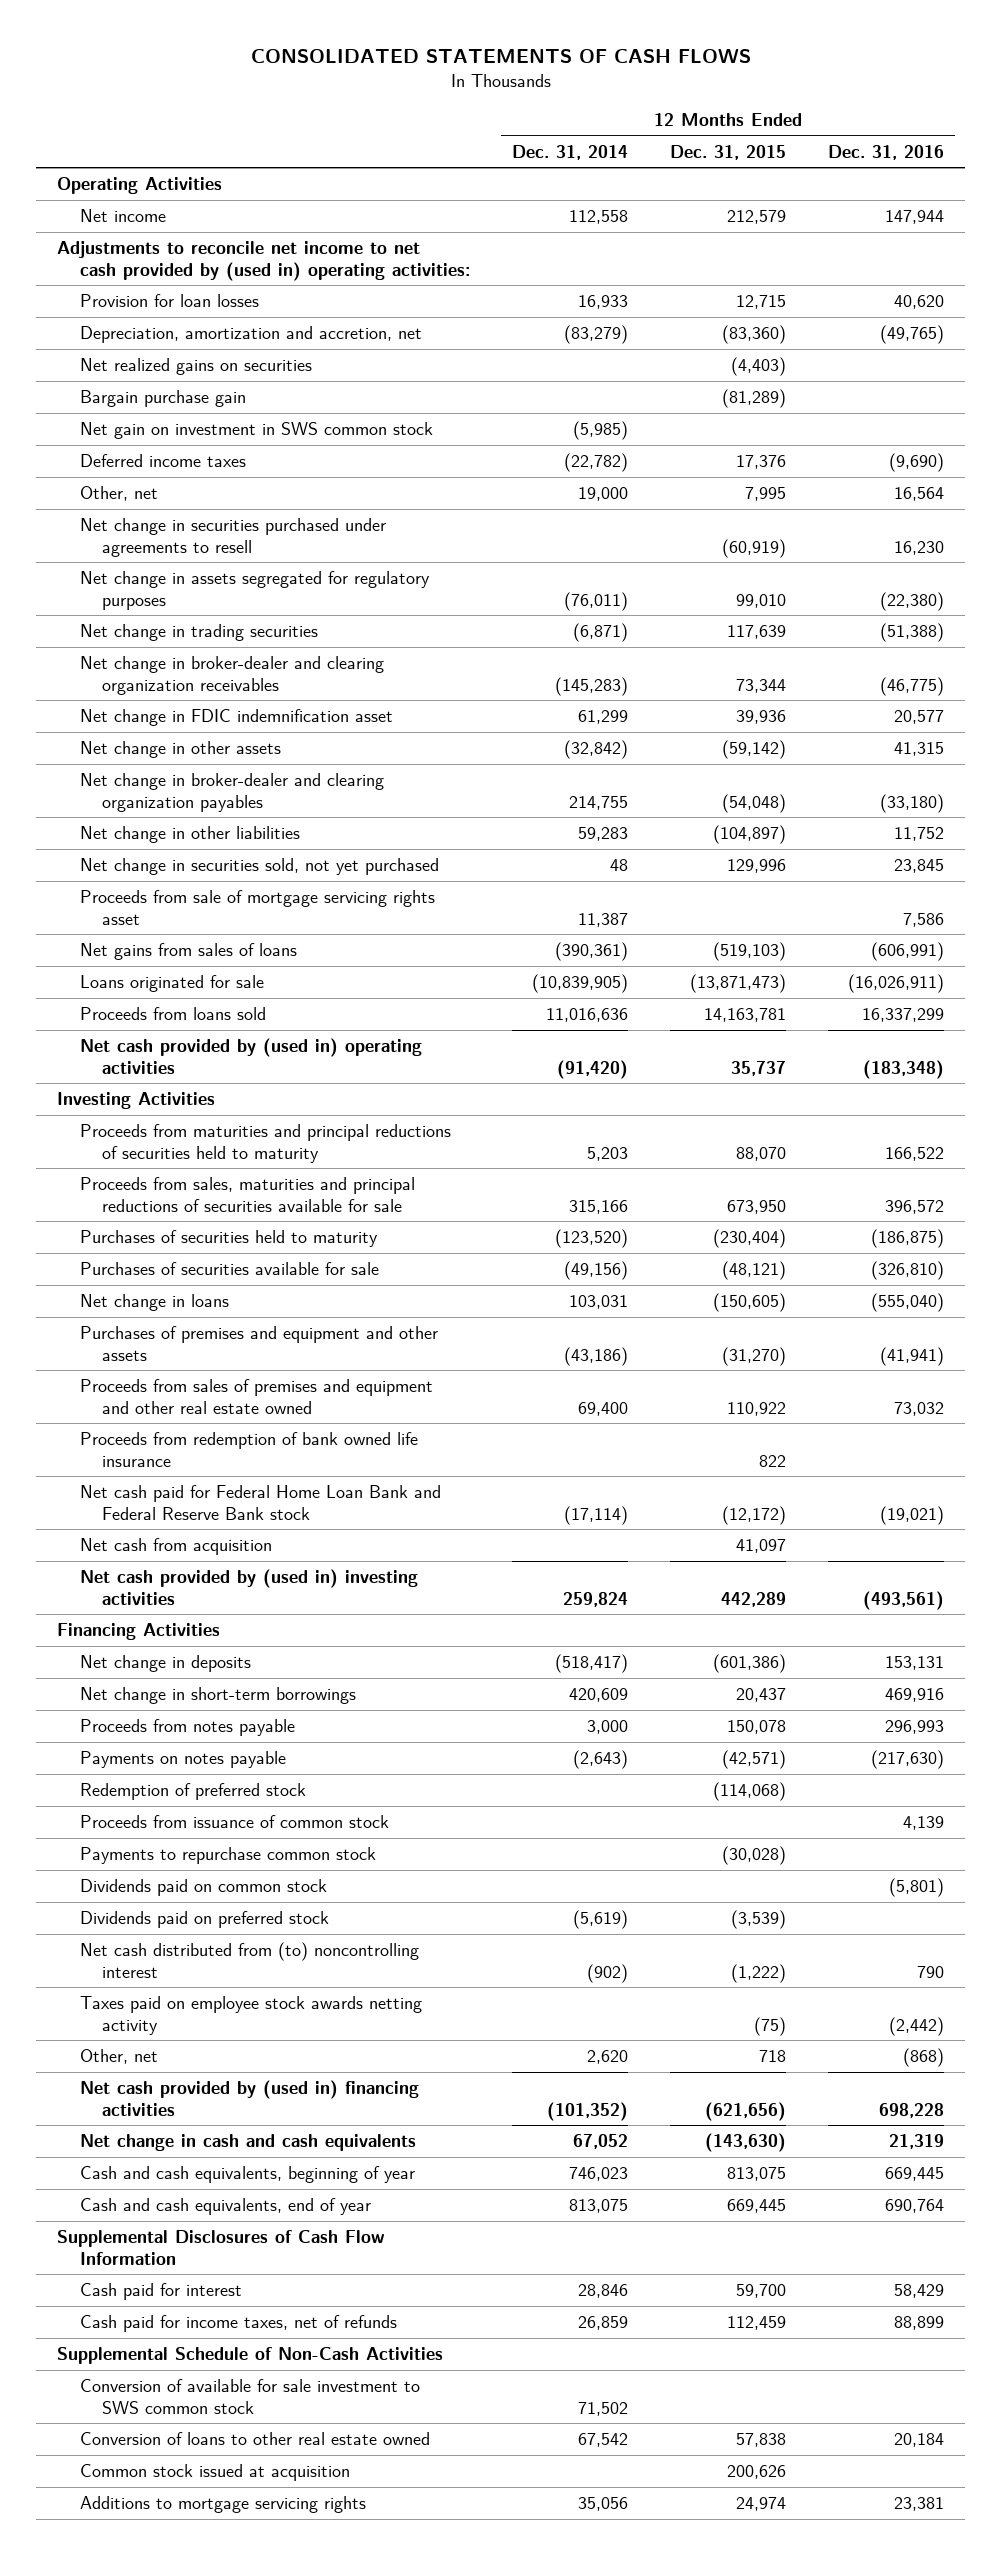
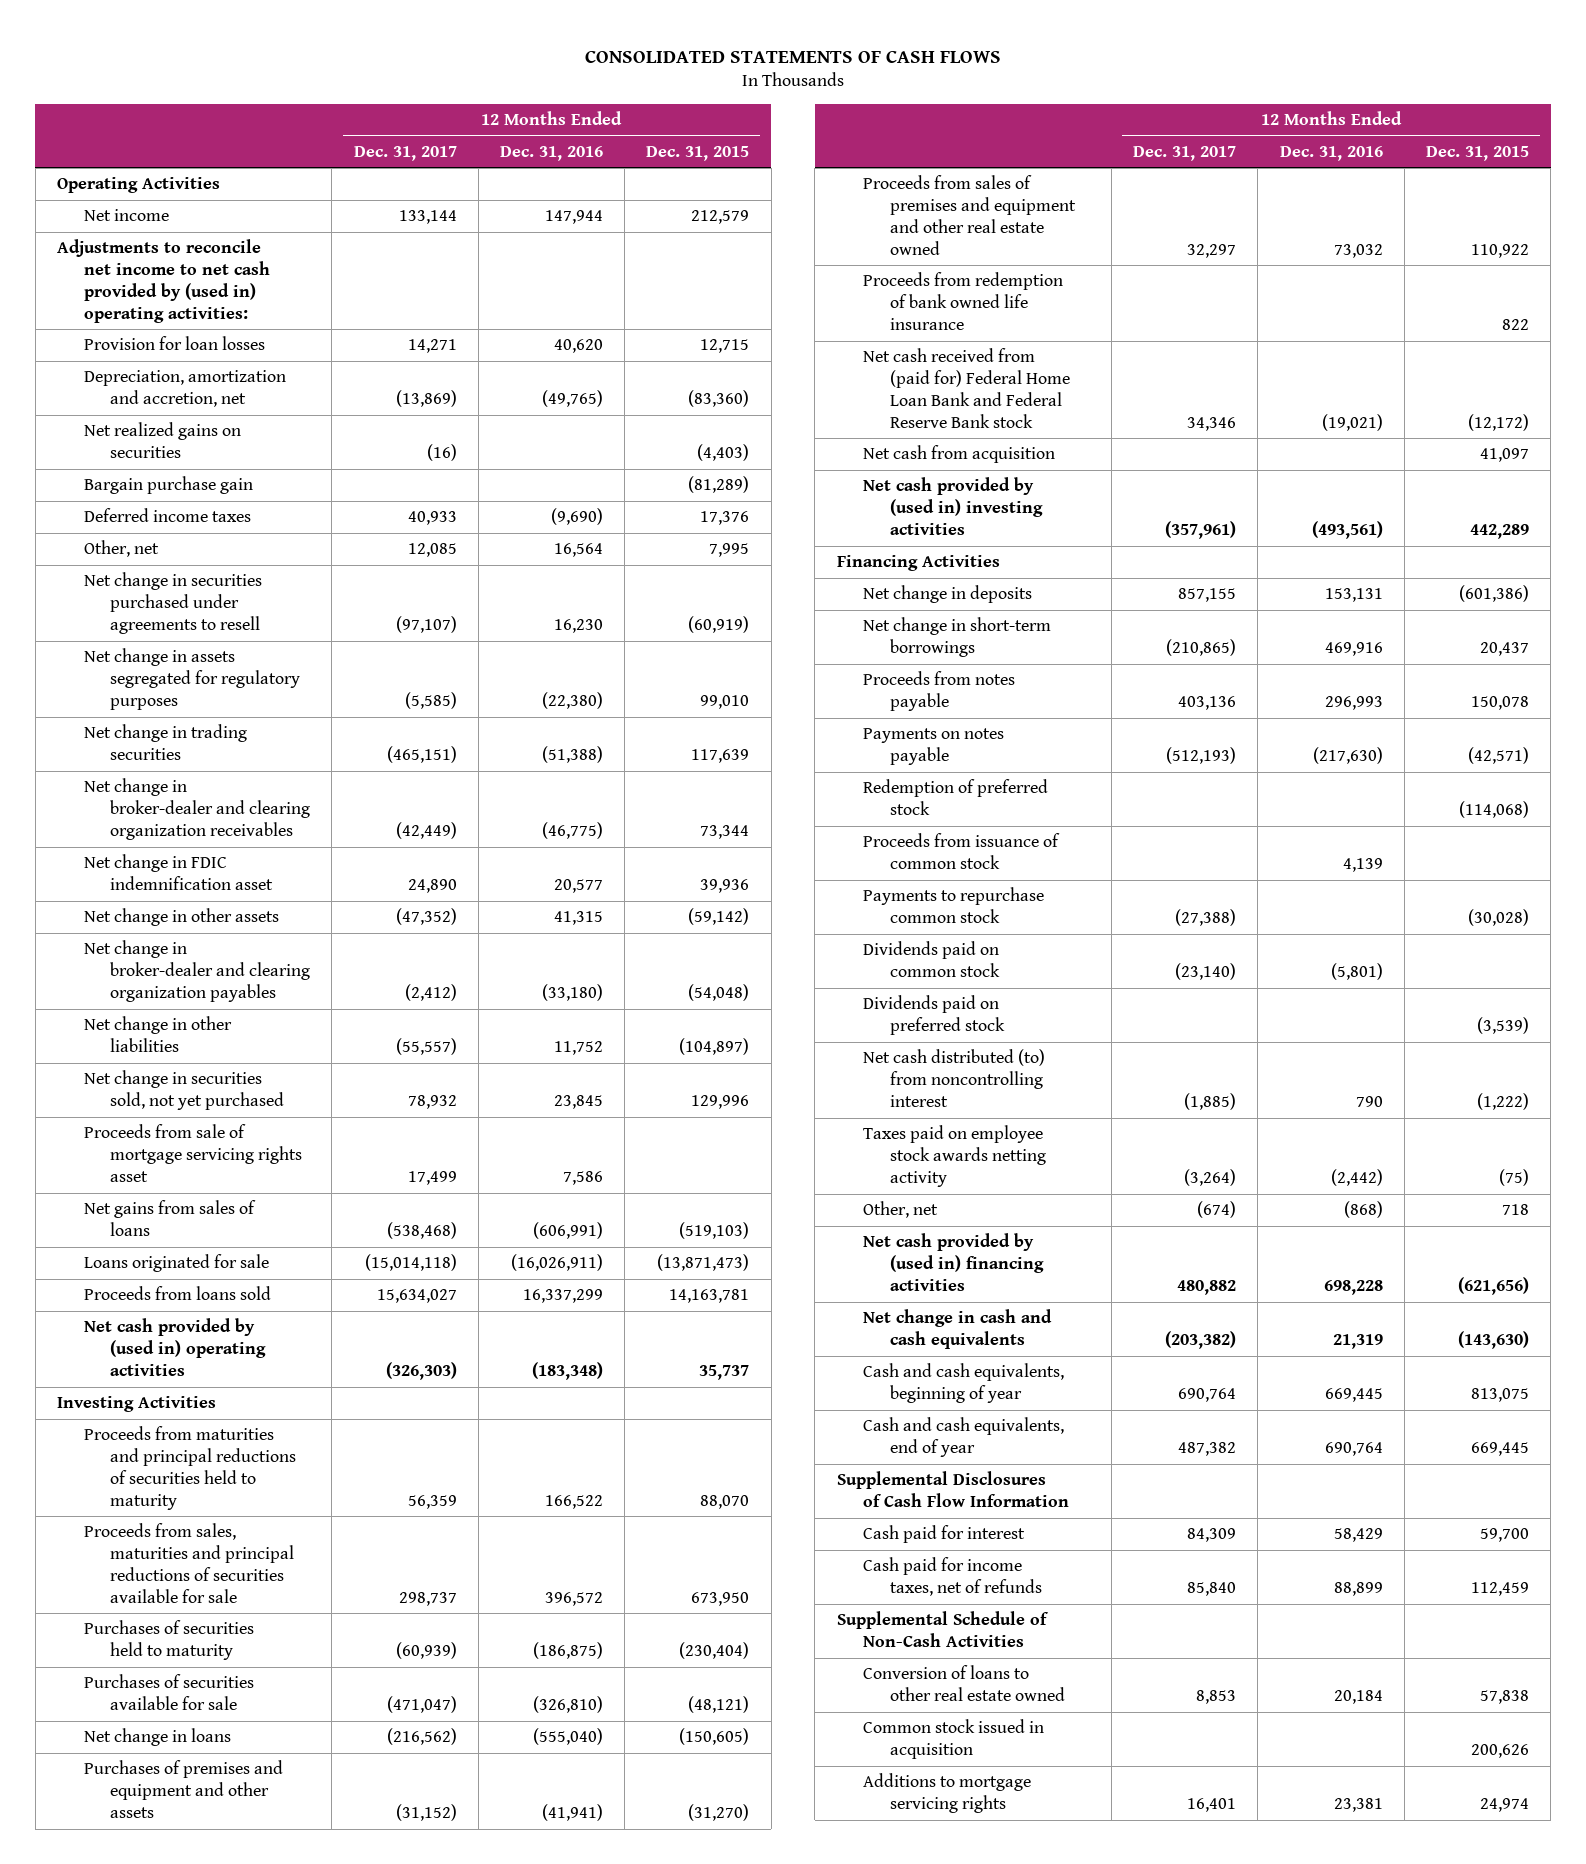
- | 12 Months Ended Dec. 31, 2014 | 12 Months Ended Dec. 31, 2015 | 12 Months Ended Dec. 31, 2016
+ | 12 Months Ended Dec. 31, 2017 | 12 Months Ended Dec. 31, 2016 | 12 Months Ended Dec. 31, 2015
- Net gain on investment in SWS common stock | (5,985) | |
- Net cash paid for Federal Home Loan Bank and Federal Reserve Bank stock | (17,114) | (12,172) | (19,021)
+ Net cash received from (paid for) Federal Home Loan Bank and Federal Reserve Bank stock | 34,346 | (19,021) | (12,172)
- Net cash distributed from (to) noncontrolling interest | (902) | (1,222) | 790
+ Net cash distributed (to) from noncontrolling interest | (1,885) | 790 | (1,222)
- Conversion of available for sale investment to SWS common stock | 71,502 | |
- Common stock issued at acquisition | | 200,626 |
+ Common stock issued in acquisition | | | 200,626

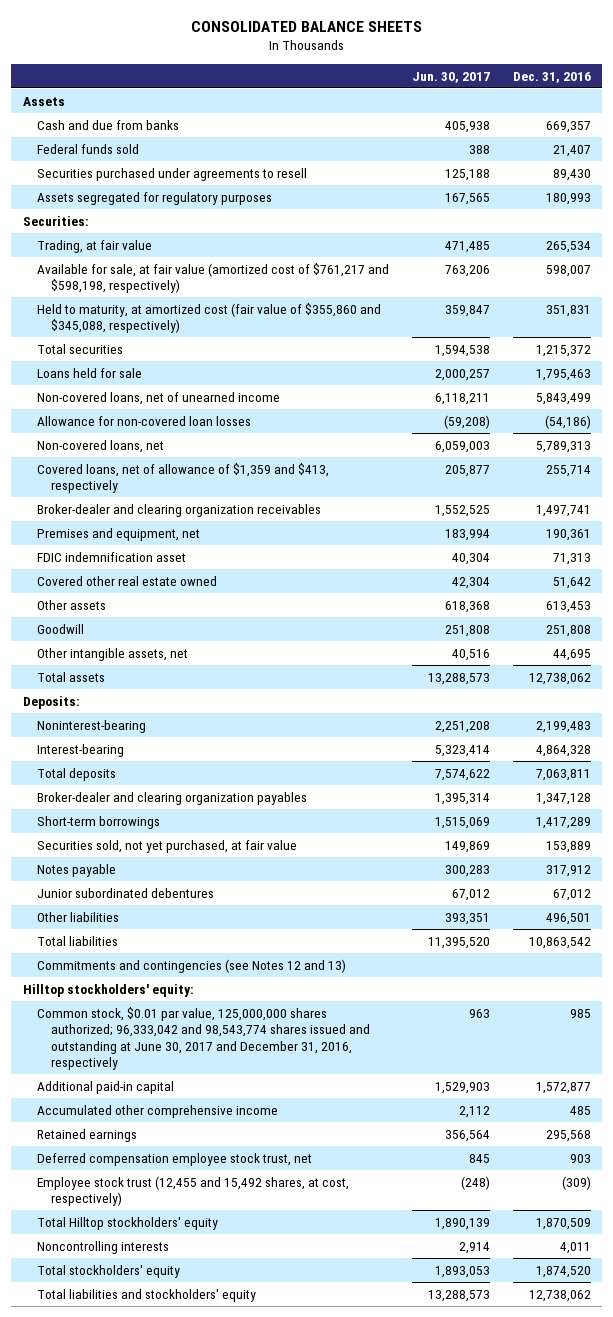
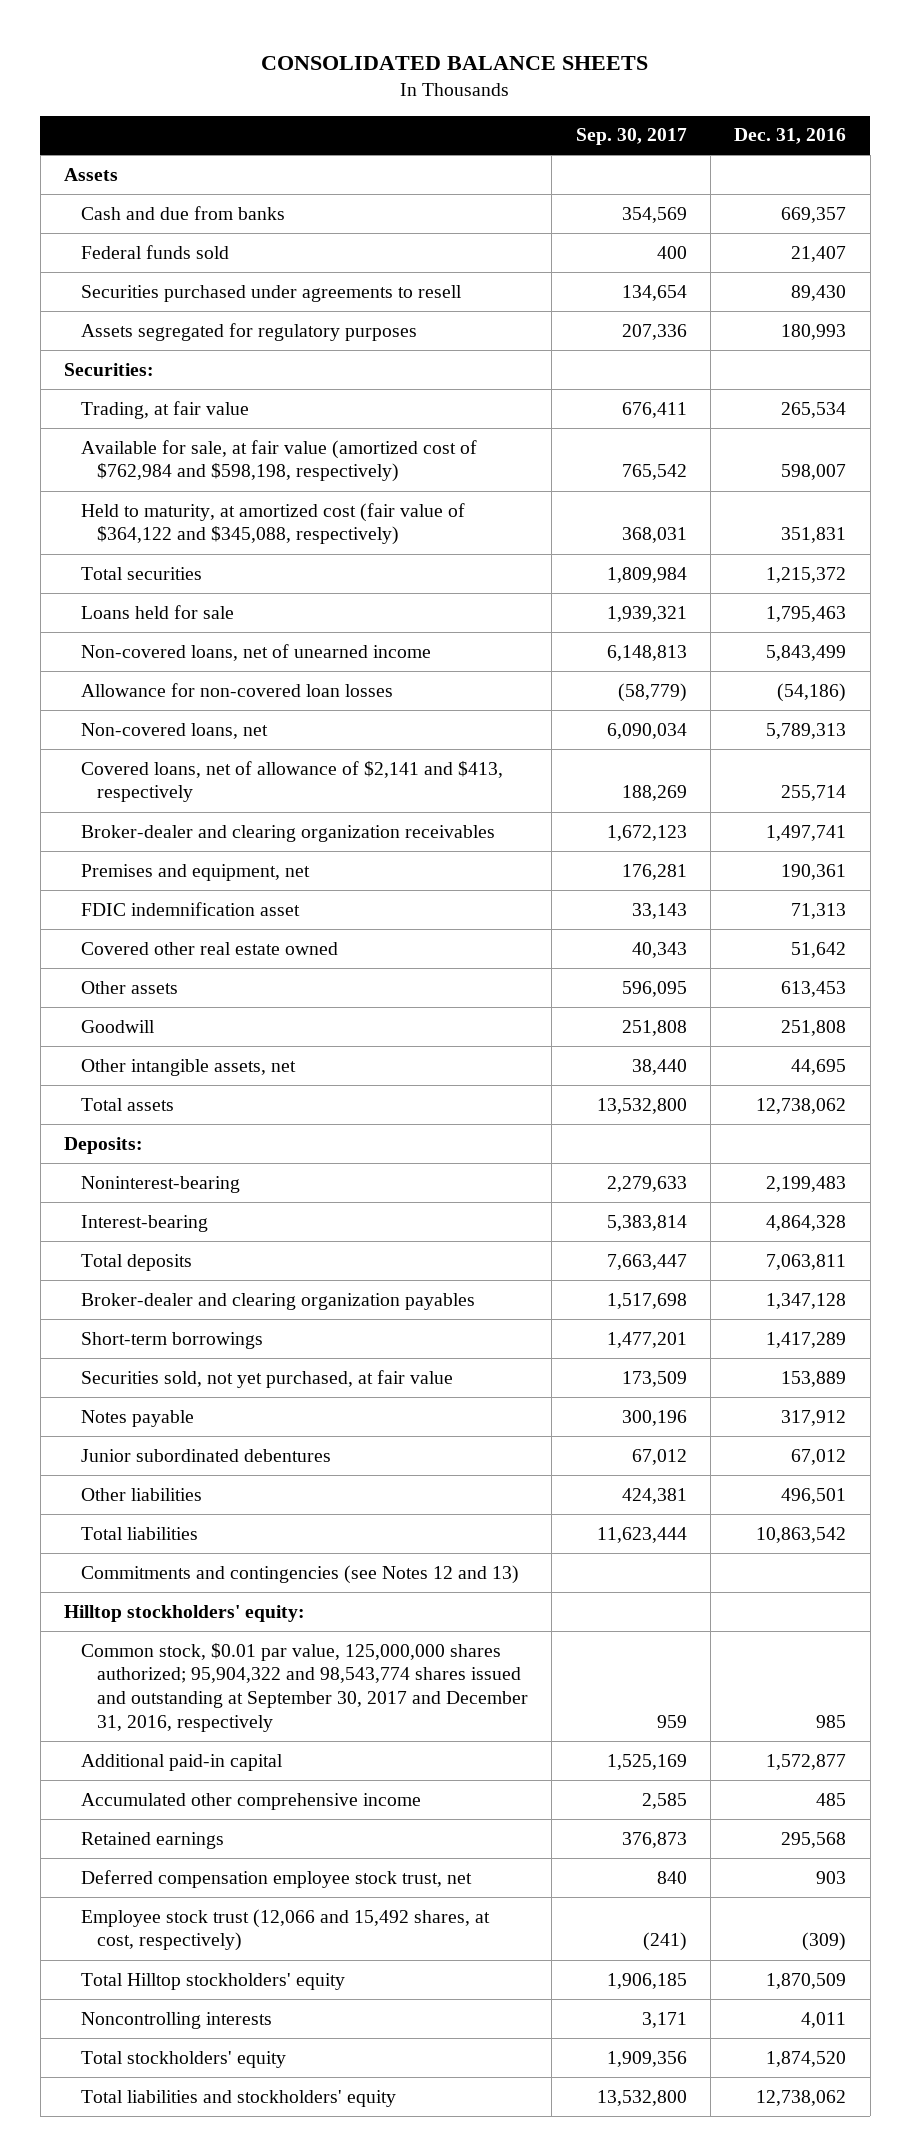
- | Jun. 30, 2017 | Dec. 31, 2016
+ | Sep. 30, 2017 | Dec. 31, 2016
- Available for sale, at fair value (amortized cost of $761,217 and $598,198, respectively) | 763,206 | 598,007
- Held to maturity, at amortized cost (fair value of $355,860 and $345,088, respectively) | 359,847 | 351,831
+ Available for sale, at fair value (amortized cost of $762,984 and $598,198, respectively) | 765,542 | 598,007
+ Held to maturity, at amortized cost (fair value of $364,122 and $345,088, respectively) | 368,031 | 351,831
- Covered loans, net of allowance of $1,359 and $413, respectively | 205,877 | 255,714
+ Covered loans, net of allowance of $2,141 and $413, respectively | 188,269 | 255,714
- Common stock, $0.01 par value, 125,000,000 shares authorized; 96,333,042 and 98,543,774 shares issued and outstanding at June 30, 2017 and December 31, 2016, respectively | 963 | 985
+ Common stock, $0.01 par value, 125,000,000 shares authorized; 95,904,322 and 98,543,774 shares issued and outstanding at September 30, 2017 and December 31, 2016, respectively | 959 | 985
- Employee stock trust (12,455 and 15,492 shares, at cost, respectively) | (248) | (309)
+ Employee stock trust (12,066 and 15,492 shares, at cost, respectively) | (241) | (309)

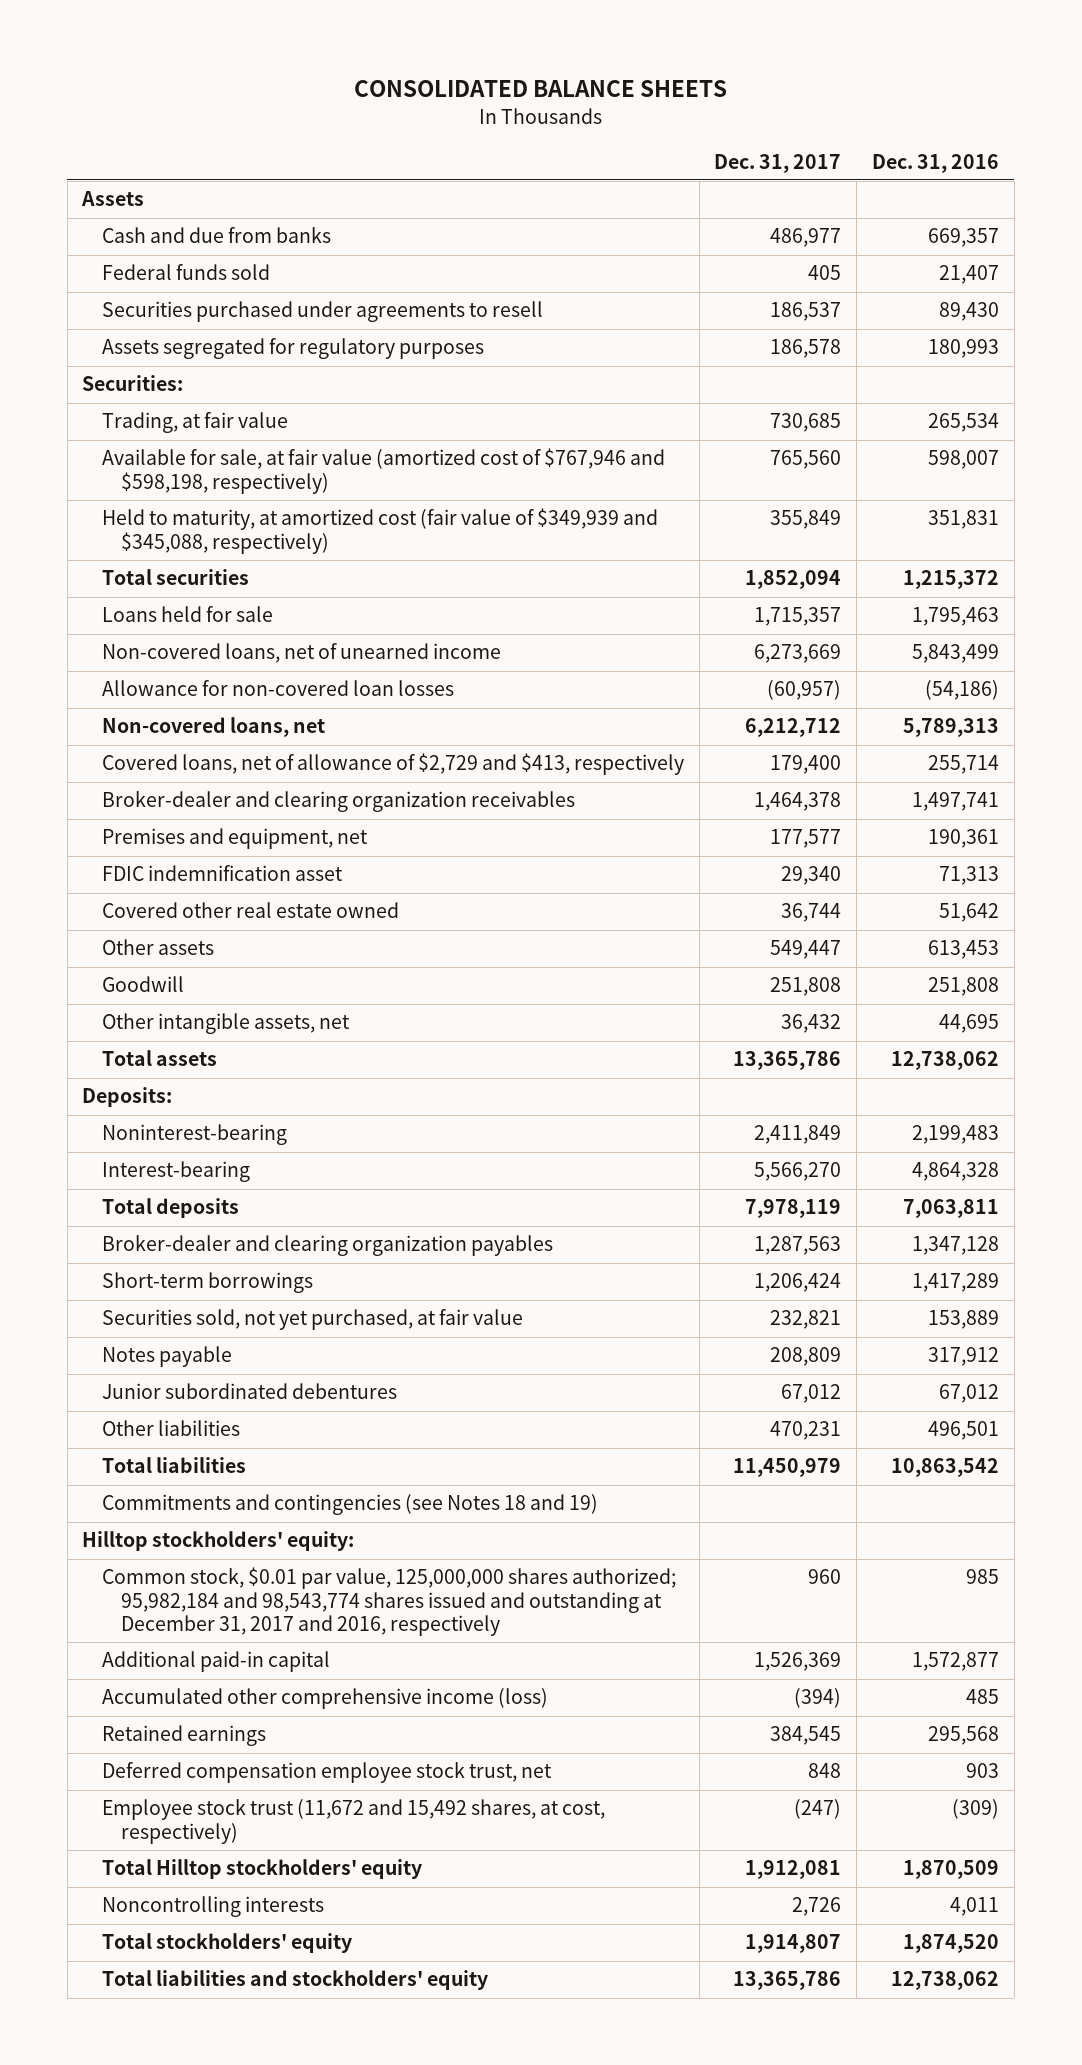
- | Sep. 30, 2017 | Dec. 31, 2016
+ | Dec. 31, 2017 | Dec. 31, 2016
- Available for sale, at fair value (amortized cost of $762,984 and $598,198, respectively) | 765,542 | 598,007
- Held to maturity, at amortized cost (fair value of $364,122 and $345,088, respectively) | 368,031 | 351,831
+ Available for sale, at fair value (amortized cost of $767,946 and $598,198, respectively) | 765,560 | 598,007
+ Held to maturity, at amortized cost (fair value of $349,939 and $345,088, respectively) | 355,849 | 351,831
- Covered loans, net of allowance of $2,141 and $413, respectively | 188,269 | 255,714
+ Covered loans, net of allowance of $2,729 and $413, respectively | 179,400 | 255,714
- Commitments and contingencies (see Notes 12 and 13)
+ Commitments and contingencies (see Notes 18 and 19)
- Common stock, $0.01 par value, 125,000,000 shares authorized; 95,904,322 and 98,543,774 shares issued and outstanding at September 30, 2017 and December 31, 2016, respectively | 959 | 985
+ Common stock, $0.01 par value, 125,000,000 shares authorized; 95,982,184 and 98,543,774 shares issued and outstanding at December 31, 2017 and 2016, respectively | 960 | 985
- Accumulated other comprehensive income | 2,585 | 485
+ Accumulated other comprehensive income (loss) | (394) | 485
- Employee stock trust (12,066 and 15,492 shares, at cost, respectively) | (241) | (309)
+ Employee stock trust (11,672 and 15,492 shares, at cost, respectively) | (247) | (309)

